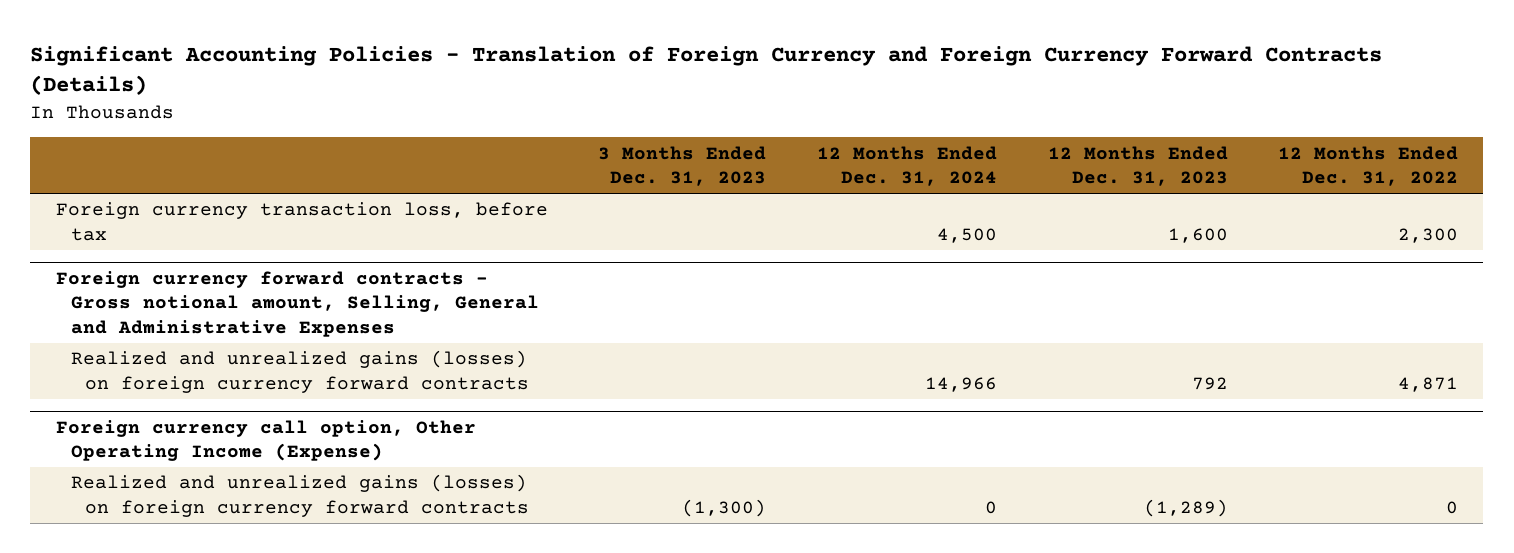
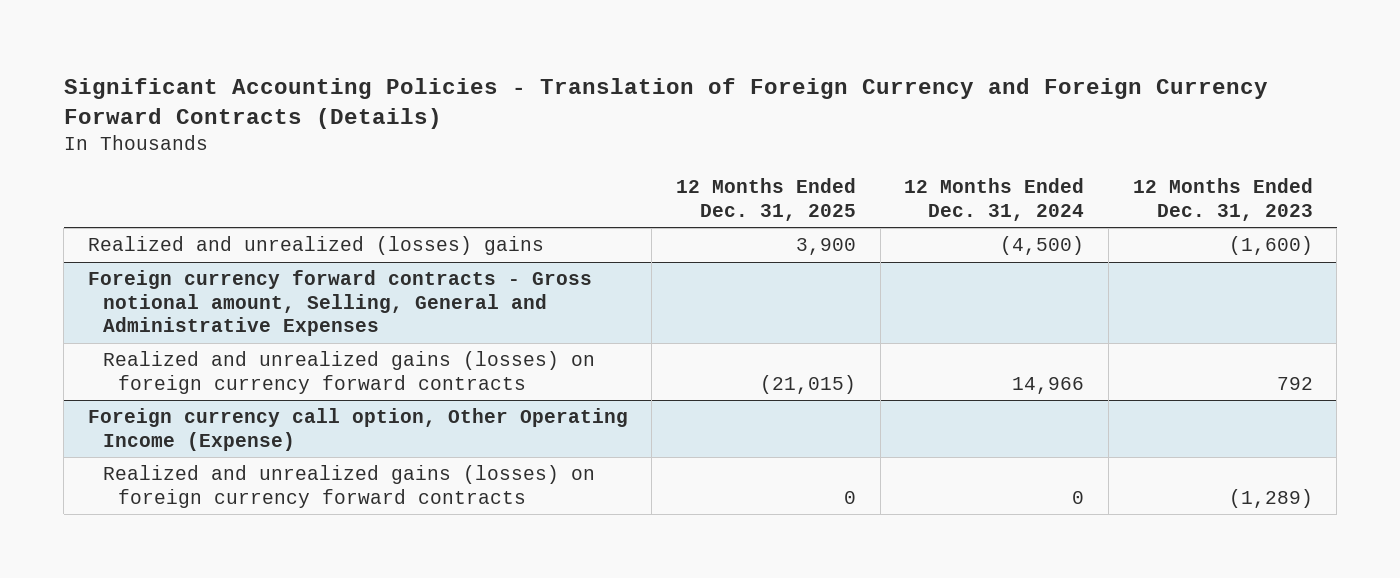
- | 3 Months Ended Dec. 31, 2023 | 12 Months Ended Dec. 31, 2024 | 12 Months Ended Dec. 31, 2023 | 12 Months Ended Dec. 31, 2022
+ | 12 Months Ended Dec. 31, 2025 | 12 Months Ended Dec. 31, 2024 | 12 Months Ended Dec. 31, 2023
- Foreign currency transaction loss, before tax | | 4,500 | 1,600 | 2,300
+ Realized and unrealized (losses) gains | 3,900 | (4,500) | (1,600)

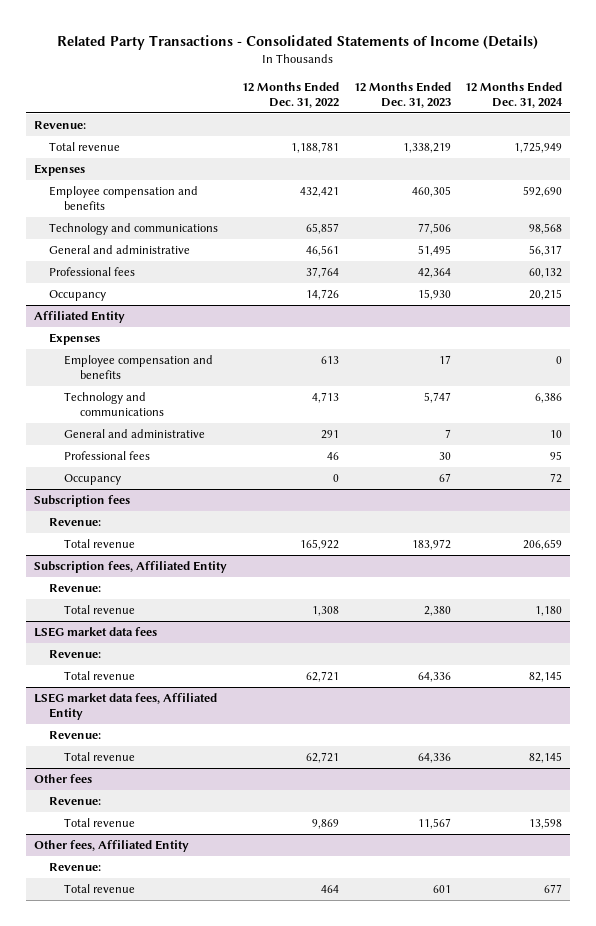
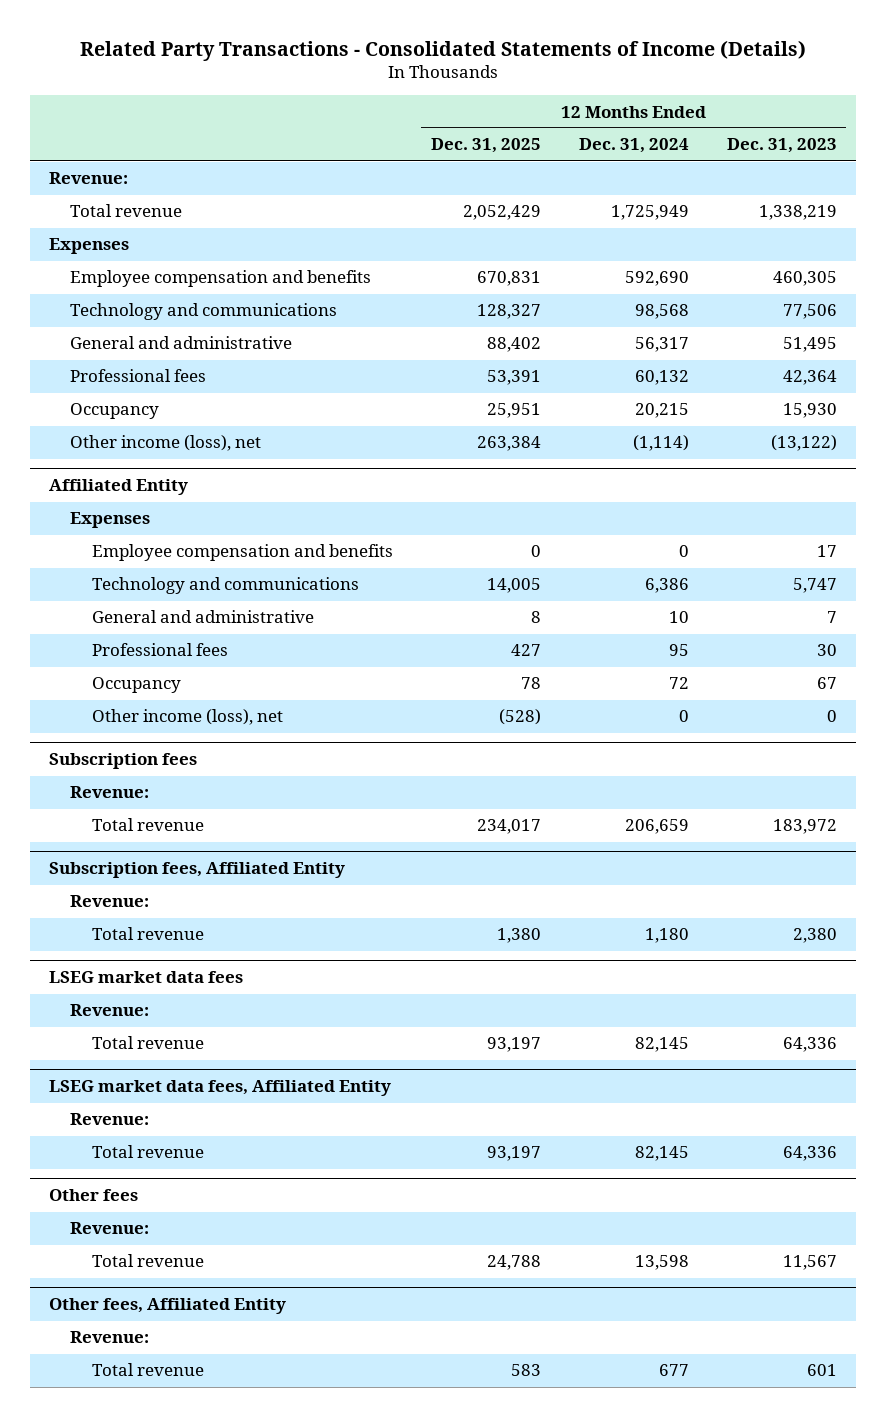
- | 12 Months Ended Dec. 31, 2022 | 12 Months Ended Dec. 31, 2023 | 12 Months Ended Dec. 31, 2024
+ | 12 Months Ended Dec. 31, 2025 | 12 Months Ended Dec. 31, 2024 | 12 Months Ended Dec. 31, 2023
+ Other income (loss), net | 263,384 | (1,114) | (13,122)
@ Affiliated Entity
+ Other income (loss), net | (528) | 0 | 0

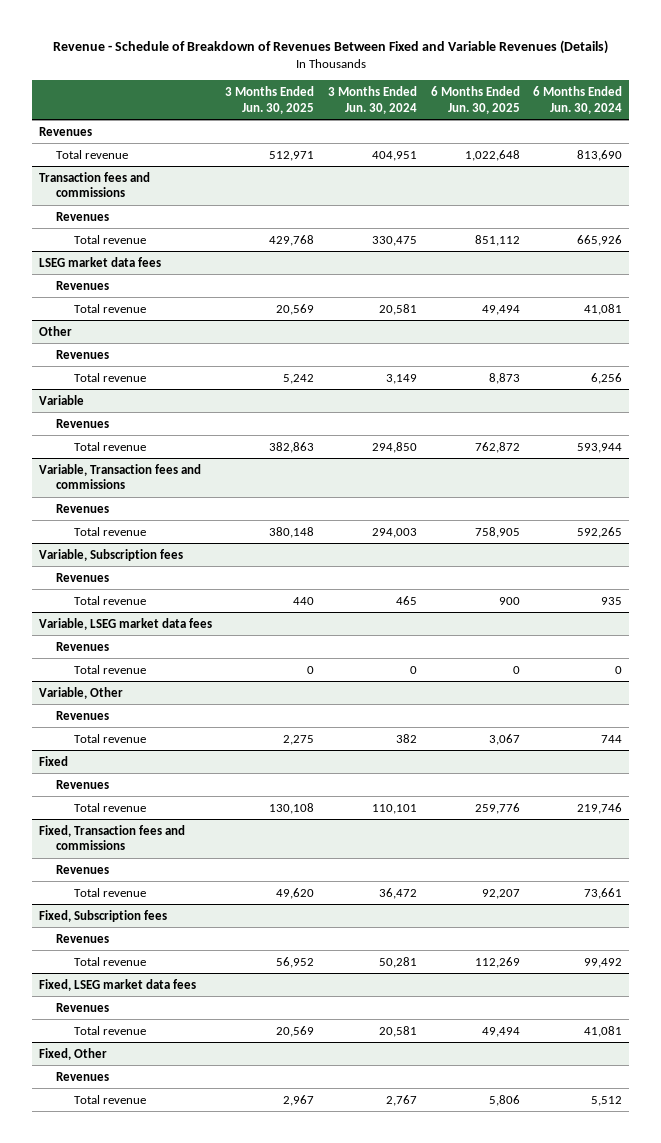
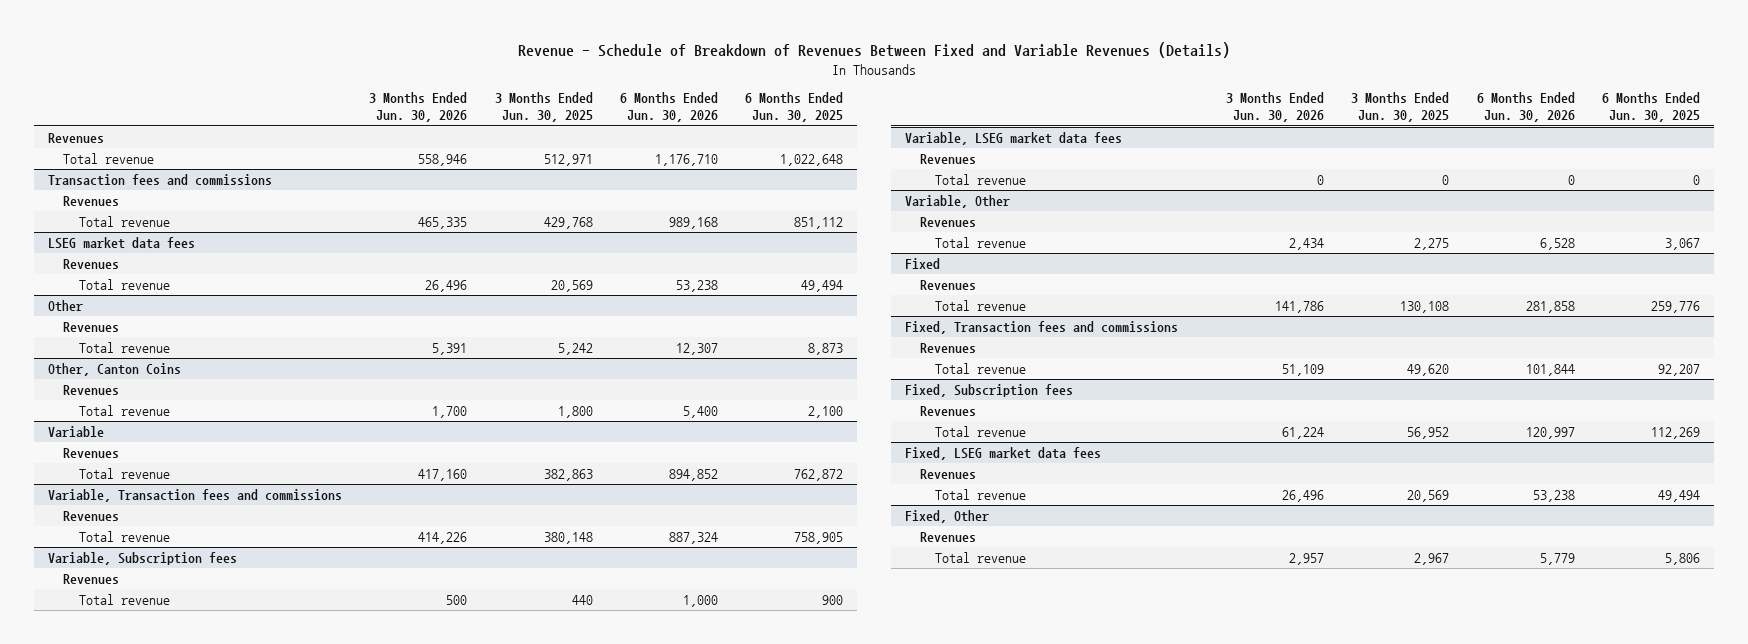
- | 3 Months Ended Jun. 30, 2025 | 3 Months Ended Jun. 30, 2024 | 6 Months Ended Jun. 30, 2025 | 6 Months Ended Jun. 30, 2024
+ | 3 Months Ended Jun. 30, 2026 | 3 Months Ended Jun. 30, 2025 | 6 Months Ended Jun. 30, 2026 | 6 Months Ended Jun. 30, 2025
+ Other, Canton Coins
+ Revenues
+ Total revenue | 1,700 | 1,800 | 5,400 | 2,100

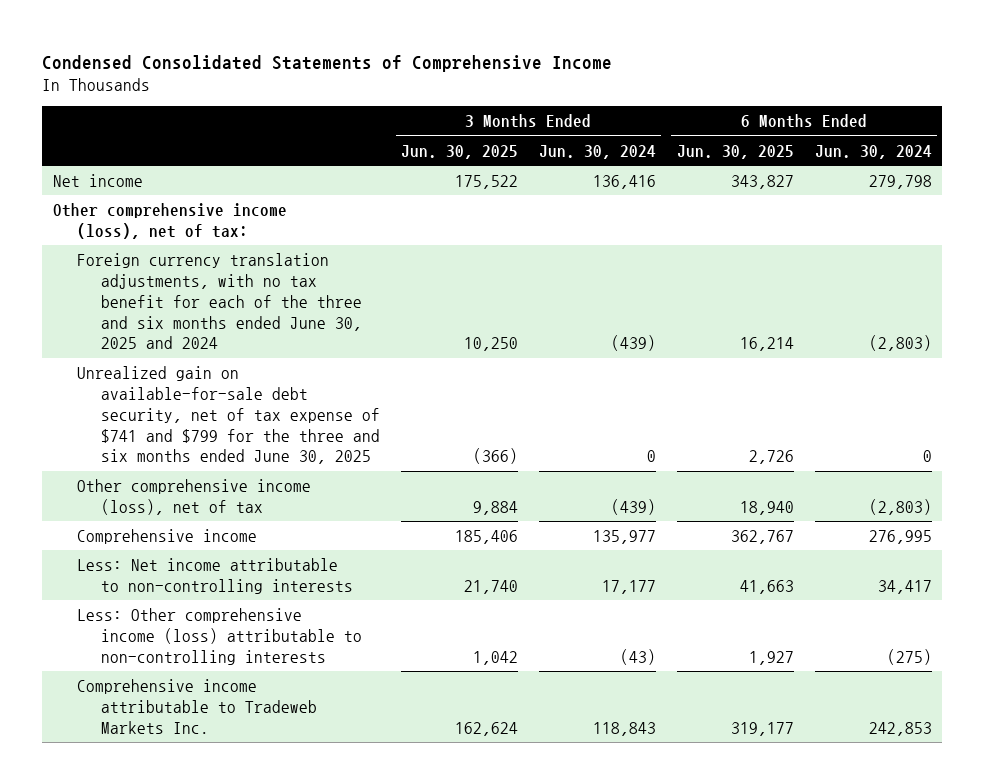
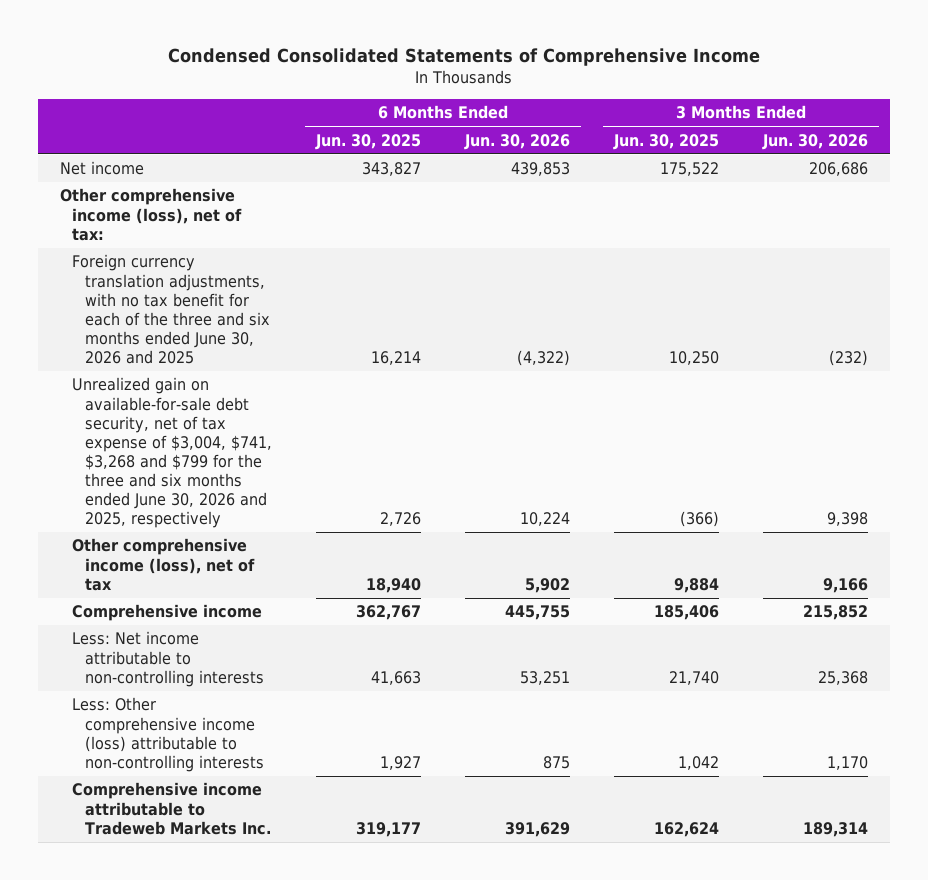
- | 3 Months Ended Jun. 30, 2025 | 3 Months Ended Jun. 30, 2024 | 6 Months Ended Jun. 30, 2025 | 6 Months Ended Jun. 30, 2024
+ | 6 Months Ended Jun. 30, 2025 | 6 Months Ended Jun. 30, 2026 | 3 Months Ended Jun. 30, 2025 | 3 Months Ended Jun. 30, 2026
- Foreign currency translation adjustments, with no tax benefit for each of the three and six months ended June 30, 2025 and 2024 | 10,250 | (439) | 16,214 | (2,803)
- Unrealized gain on available-for-sale debt security, net of tax expense of $741 and $799 for the three and six months ended June 30, 2025 | (366) | 0 | 2,726 | 0
+ Foreign currency translation adjustments, with no tax benefit for each of the three and six months ended June 30, 2026 and 2025 | 16,214 | (4,322) | 10,250 | (232)
+ Unrealized gain on available-for-sale debt security, net of tax expense of $3,004, $741, $3,268 and $799 for the three and six months ended June 30, 2026 and 2025, respectively | 2,726 | 10,224 | (366) | 9,398

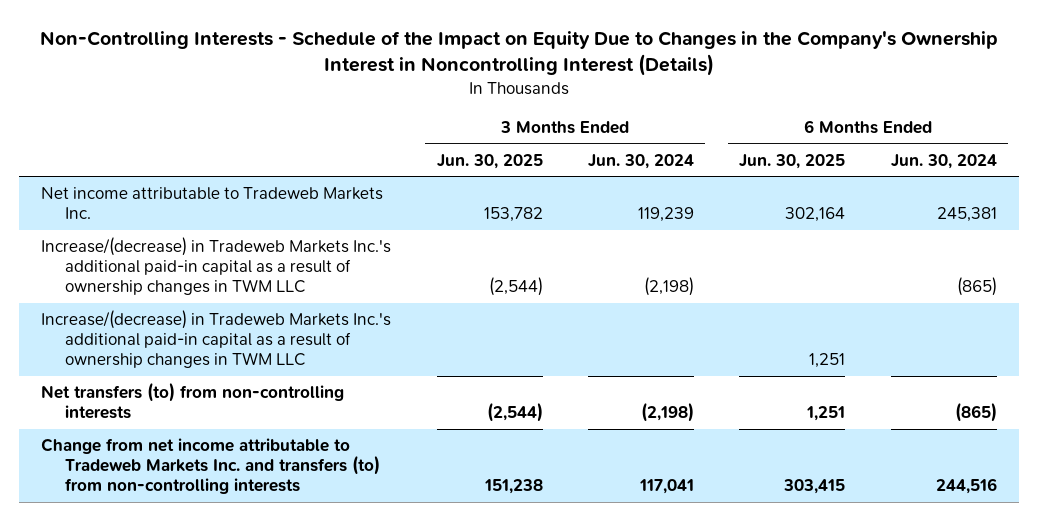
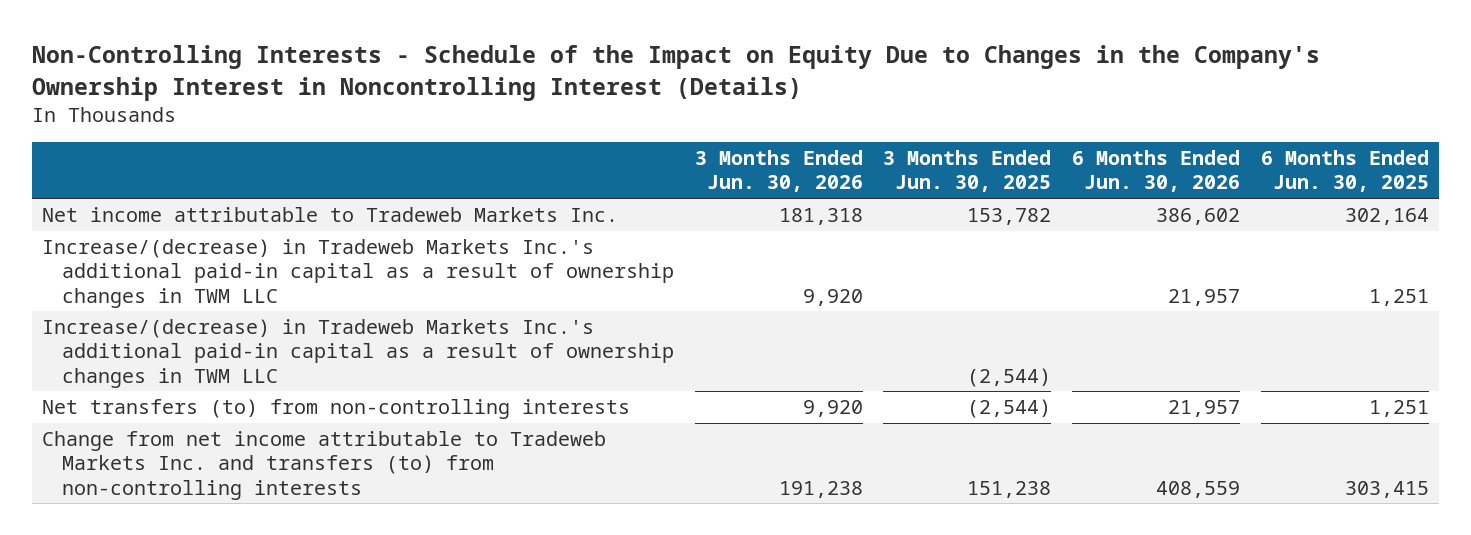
- | 3 Months Ended Jun. 30, 2025 | 3 Months Ended Jun. 30, 2024 | 6 Months Ended Jun. 30, 2025 | 6 Months Ended Jun. 30, 2024
+ | 3 Months Ended Jun. 30, 2026 | 3 Months Ended Jun. 30, 2025 | 6 Months Ended Jun. 30, 2026 | 6 Months Ended Jun. 30, 2025
moved down: Increase/(decrease) in Tradeweb Markets Inc.'s additional paid-in capital as a result of ownership changes in TWM LLC | | (2,544) | |

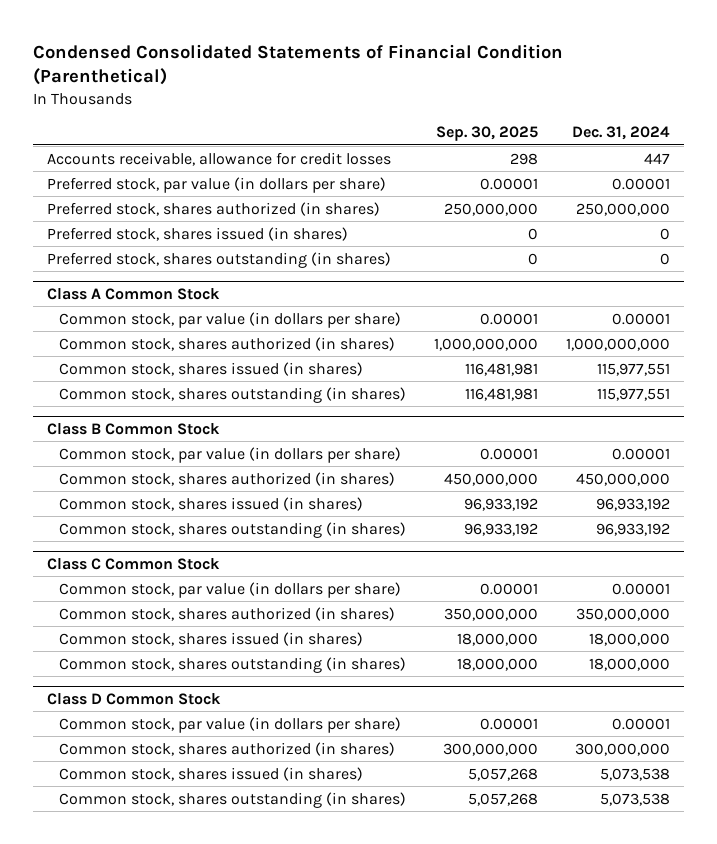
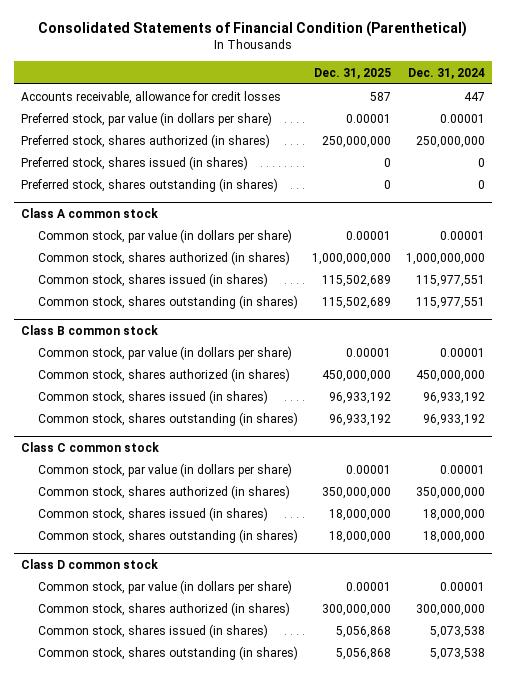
- Condensed Consolidated Statements of Financial Condition (Parenthetical)
+ Consolidated Statements of Financial Condition (Parenthetical)
- | Sep. 30, 2025 | Dec. 31, 2024
+ | Dec. 31, 2025 | Dec. 31, 2024
- Class A Common Stock
+ Class A common stock
- Class B Common Stock
+ Class B common stock
- Class C Common Stock
+ Class C common stock
- Class D Common Stock
+ Class D common stock

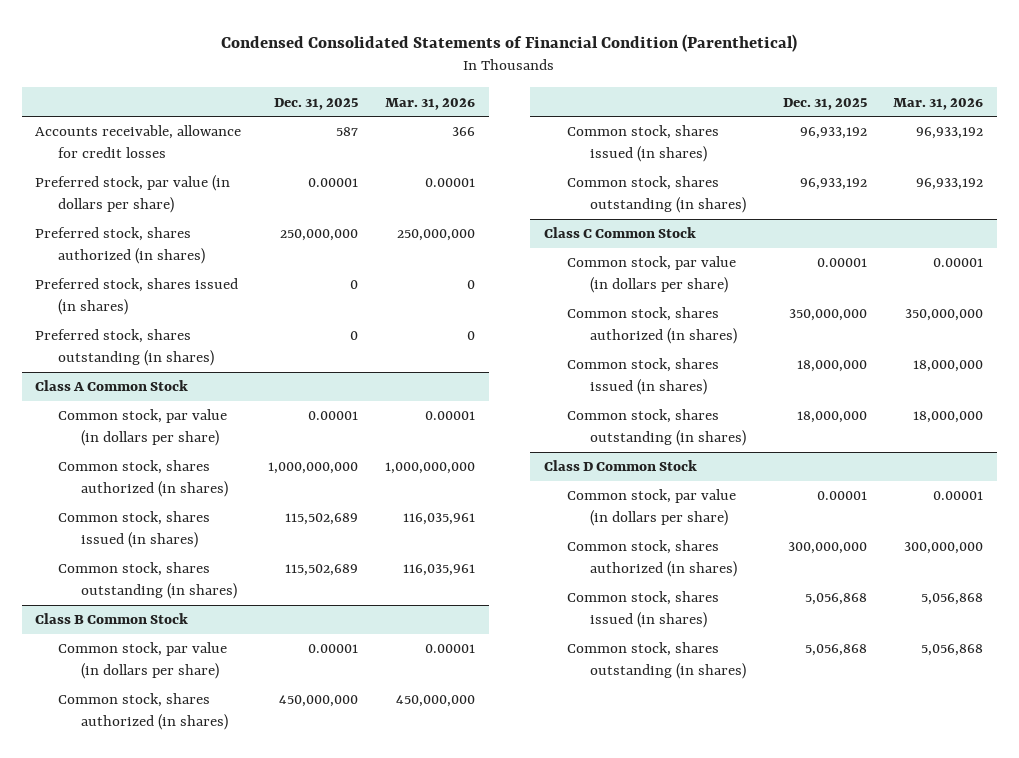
- Consolidated Statements of Financial Condition (Parenthetical)
+ Condensed Consolidated Statements of Financial Condition (Parenthetical)
- | Dec. 31, 2025 | Dec. 31, 2024
+ | Dec. 31, 2025 | Mar. 31, 2026
- Class A common stock
+ Class A Common Stock
- Class B common stock
+ Class B Common Stock
- Class C common stock
+ Class C Common Stock
- Class D common stock
+ Class D Common Stock

